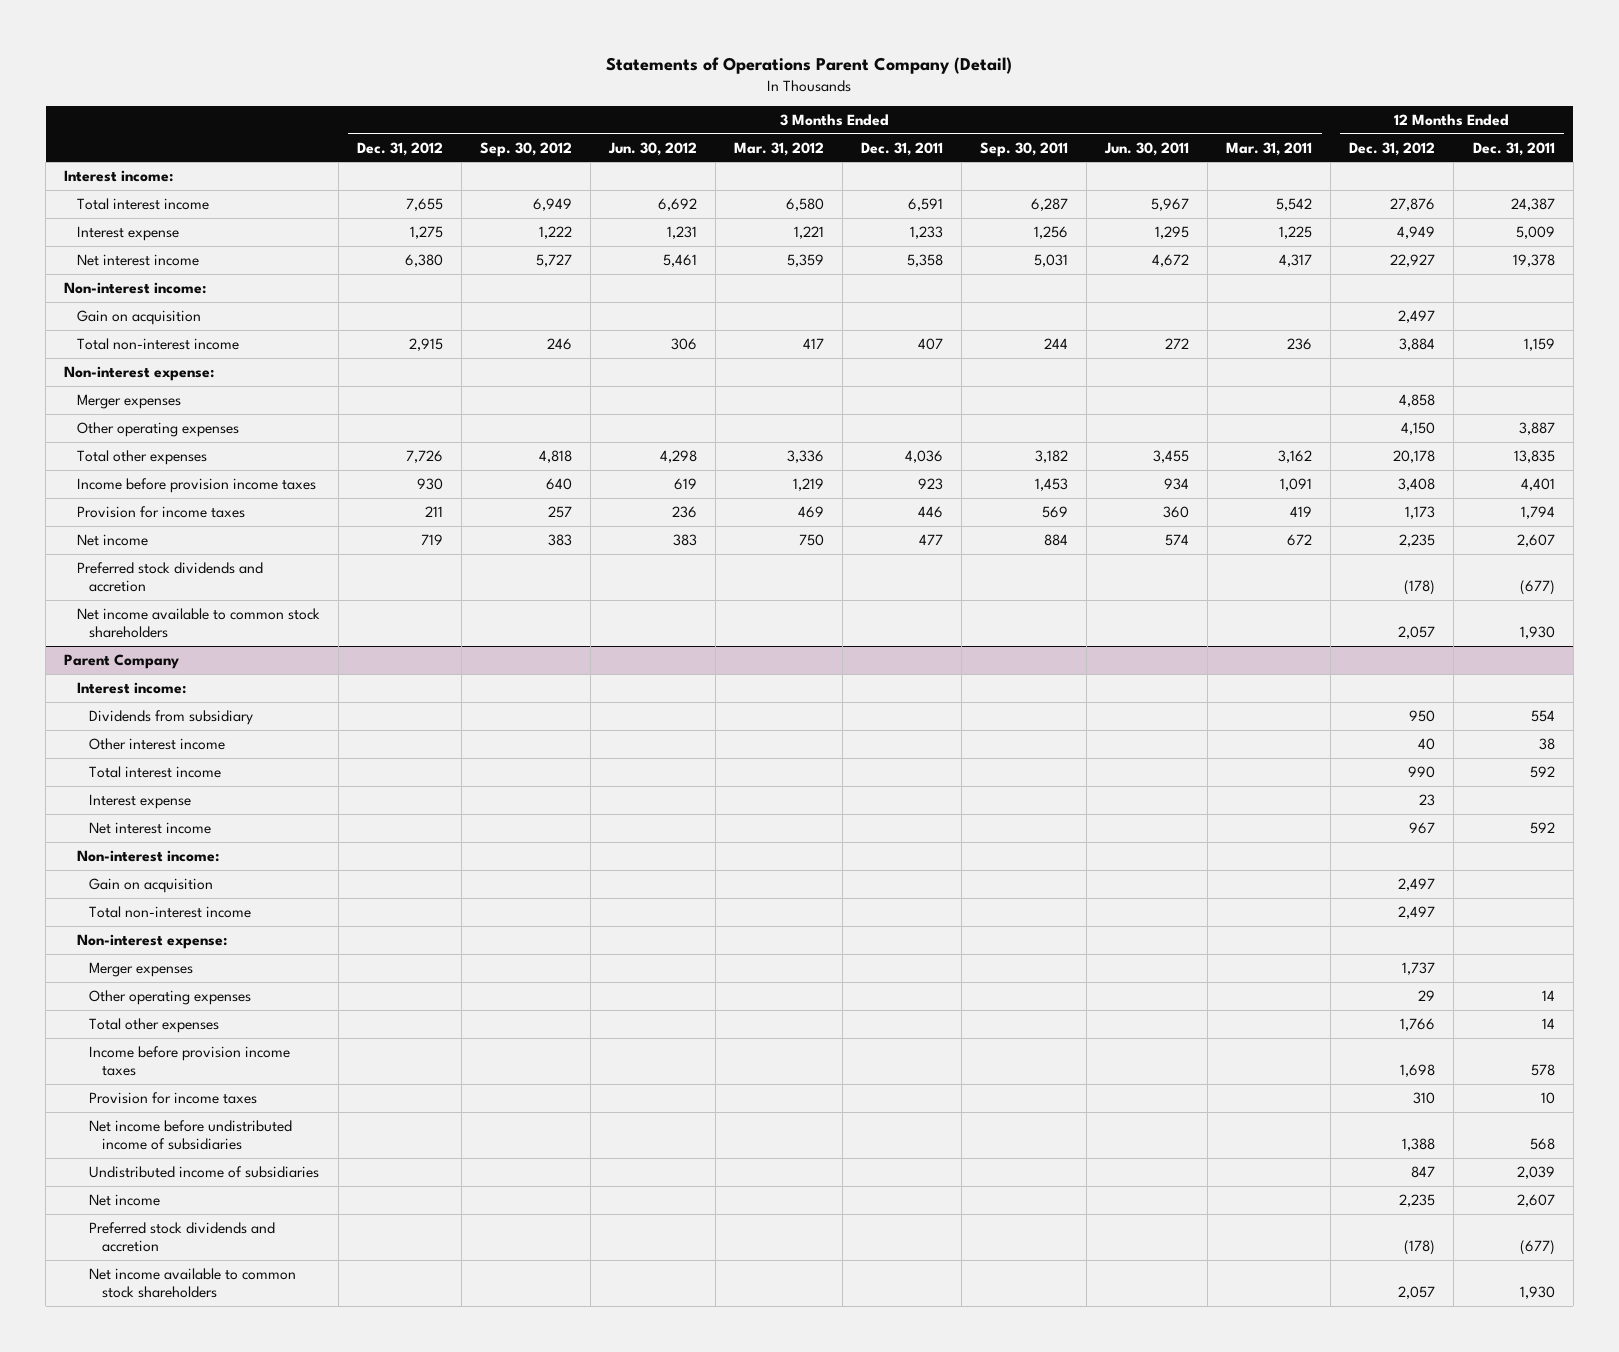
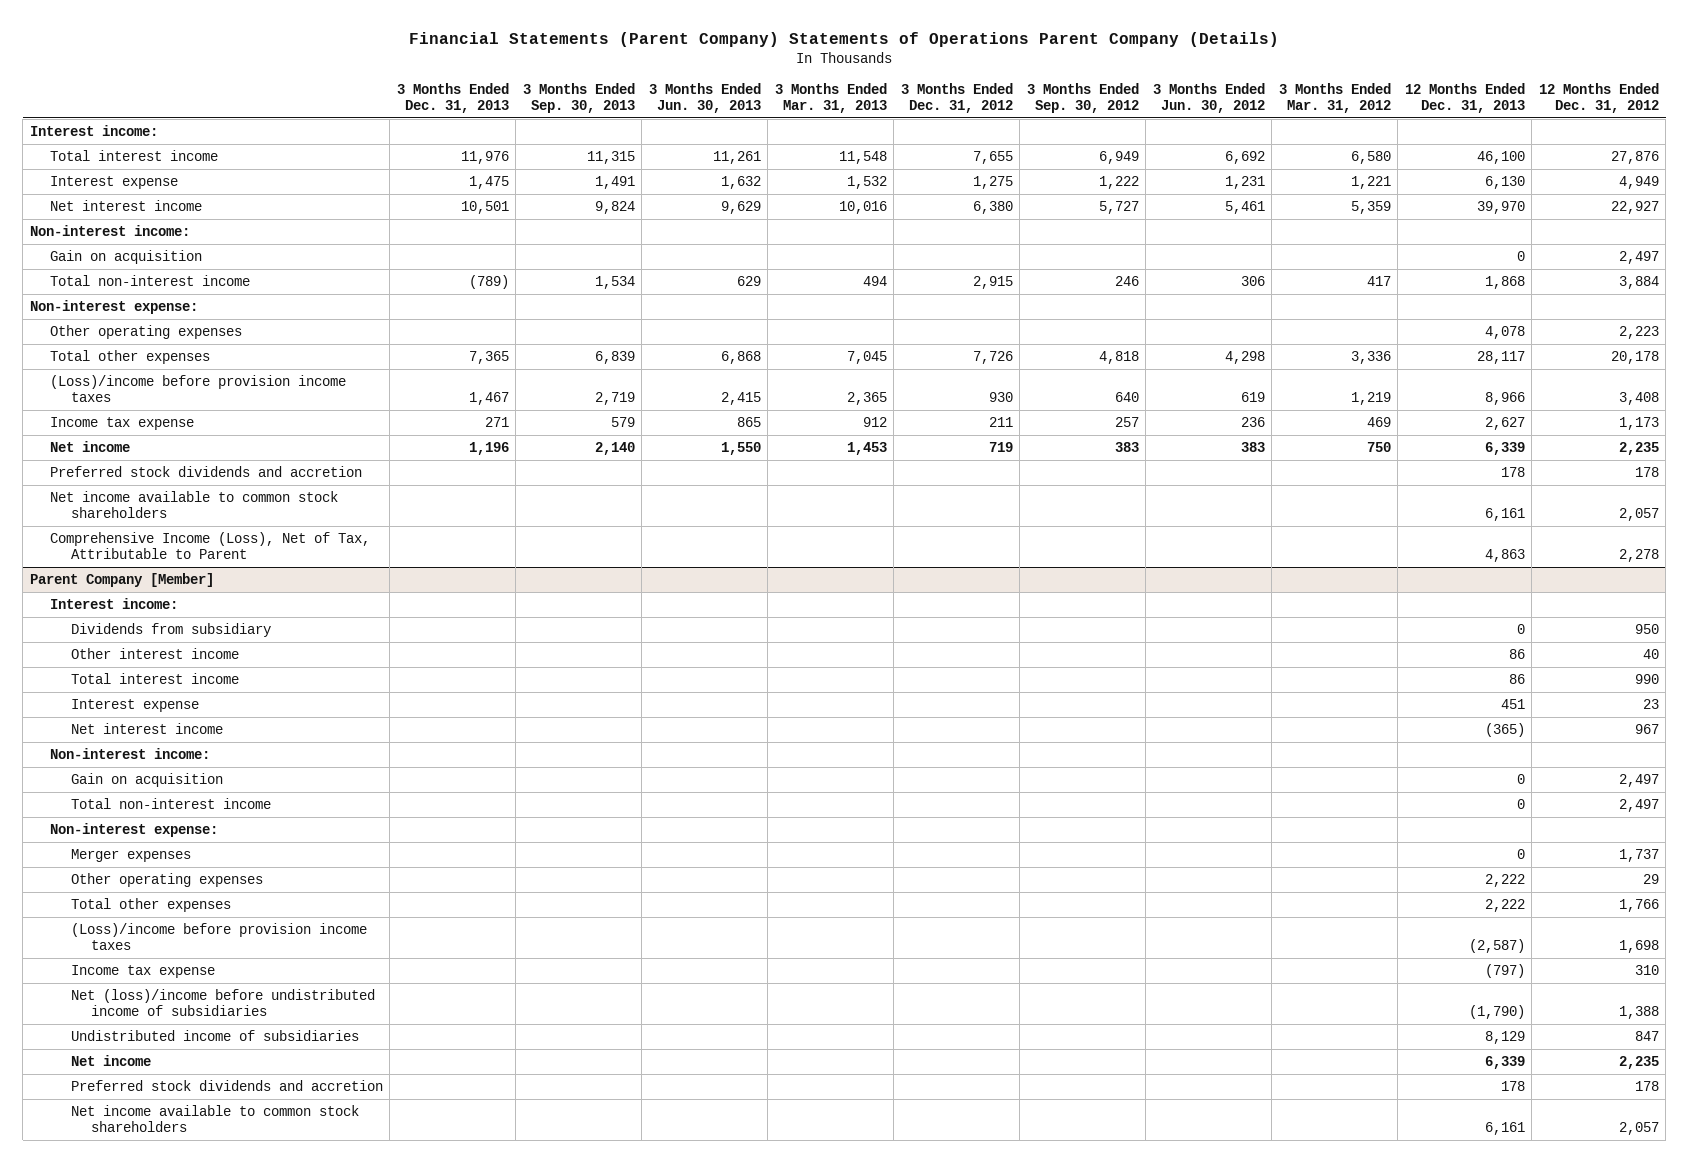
- Statements of Operations Parent Company (Detail)
+ Financial Statements (Parent Company) Statements of Operations Parent Company (Details)
- | 3 Months Ended Dec. 31, 2012 | 3 Months Ended Sep. 30, 2012 | 3 Months Ended Jun. 30, 2012 | 3 Months Ended Mar. 31, 2012 | 3 Months Ended Dec. 31, 2011 | 3 Months Ended Sep. 30, 2011 | 3 Months Ended Jun. 30, 2011 | 3 Months Ended Mar. 31, 2011 | 12 Months Ended Dec. 31, 2012 | 12 Months Ended Dec. 31, 2011
+ | 3 Months Ended Dec. 31, 2013 | 3 Months Ended Sep. 30, 2013 | 3 Months Ended Jun. 30, 2013 | 3 Months Ended Mar. 31, 2013 | 3 Months Ended Dec. 31, 2012 | 3 Months Ended Sep. 30, 2012 | 3 Months Ended Jun. 30, 2012 | 3 Months Ended Mar. 31, 2012 | 12 Months Ended Dec. 31, 2013 | 12 Months Ended Dec. 31, 2012
- Merger expenses | | | | | | | | | 4,858 |
- Other operating expenses | | | | | | | | | 4,150 | 3,887
+ Other operating expenses | | | | | | | | | 4,078 | 2,223
- Income before provision income taxes | 930 | 640 | 619 | 1,219 | 923 | 1,453 | 934 | 1,091 | 3,408 | 4,401
- Provision for income taxes | 211 | 257 | 236 | 469 | 446 | 569 | 360 | 419 | 1,173 | 1,794
+ (Loss)/income before provision income taxes | 1,467 | 2,719 | 2,415 | 2,365 | 930 | 640 | 619 | 1,219 | 8,966 | 3,408
+ Income tax expense | 271 | 579 | 865 | 912 | 211 | 257 | 236 | 469 | 2,627 | 1,173
- Preferred stock dividends and accretion | | | | | | | | | (178) | (677)
+ Preferred stock dividends and accretion | | | | | | | | | 178 | 178
- Parent Company
+ Comprehensive Income (Loss), Net of Tax, Attributable to Parent | | | | | | | | | 4,863 | 2,278
+ Parent Company [Member]
- Income before provision income taxes | | | | | | | | | 1,698 | 578
- Provision for income taxes | | | | | | | | | 310 | 10
- Net income before undistributed income of subsidiaries | | | | | | | | | 1,388 | 568
+ (Loss)/income before provision income taxes | | | | | | | | | (2,587) | 1,698
+ Income tax expense | | | | | | | | | (797) | 310
+ Net (loss)/income before undistributed income of subsidiaries | | | | | | | | | (1,790) | 1,388
- Preferred stock dividends and accretion | | | | | | | | | (178) | (677)
+ Preferred stock dividends and accretion | | | | | | | | | 178 | 178

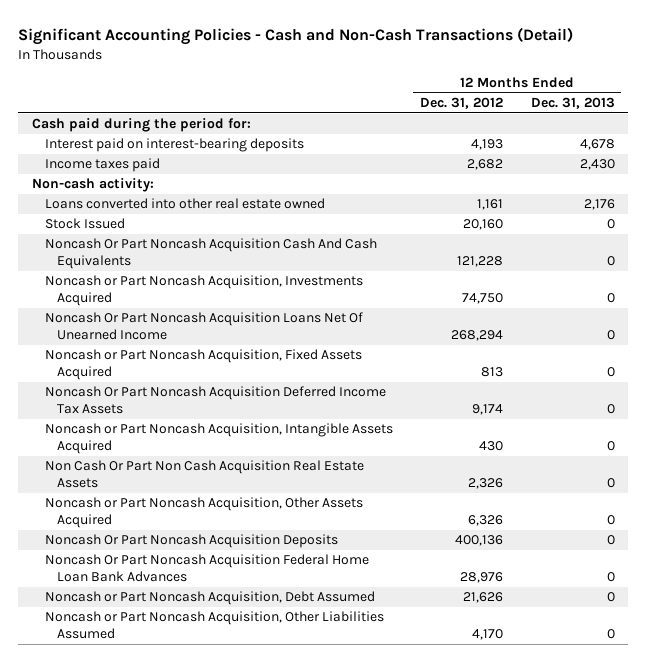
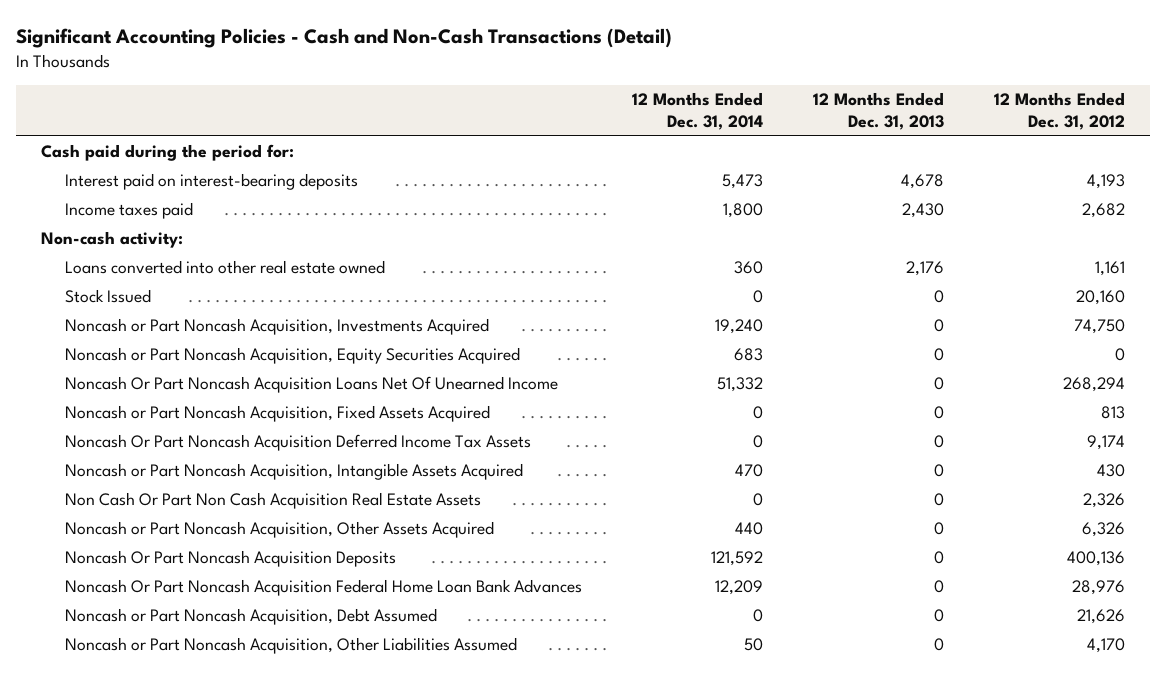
- | 12 Months Ended Dec. 31, 2012 | 12 Months Ended Dec. 31, 2013
+ | 12 Months Ended Dec. 31, 2014 | 12 Months Ended Dec. 31, 2013 | 12 Months Ended Dec. 31, 2012
- Noncash Or Part Noncash Acquisition Cash And Cash Equivalents | 121,228 | 0
+ Noncash or Part Noncash Acquisition, Equity Securities Acquired | 683 | 0 | 0

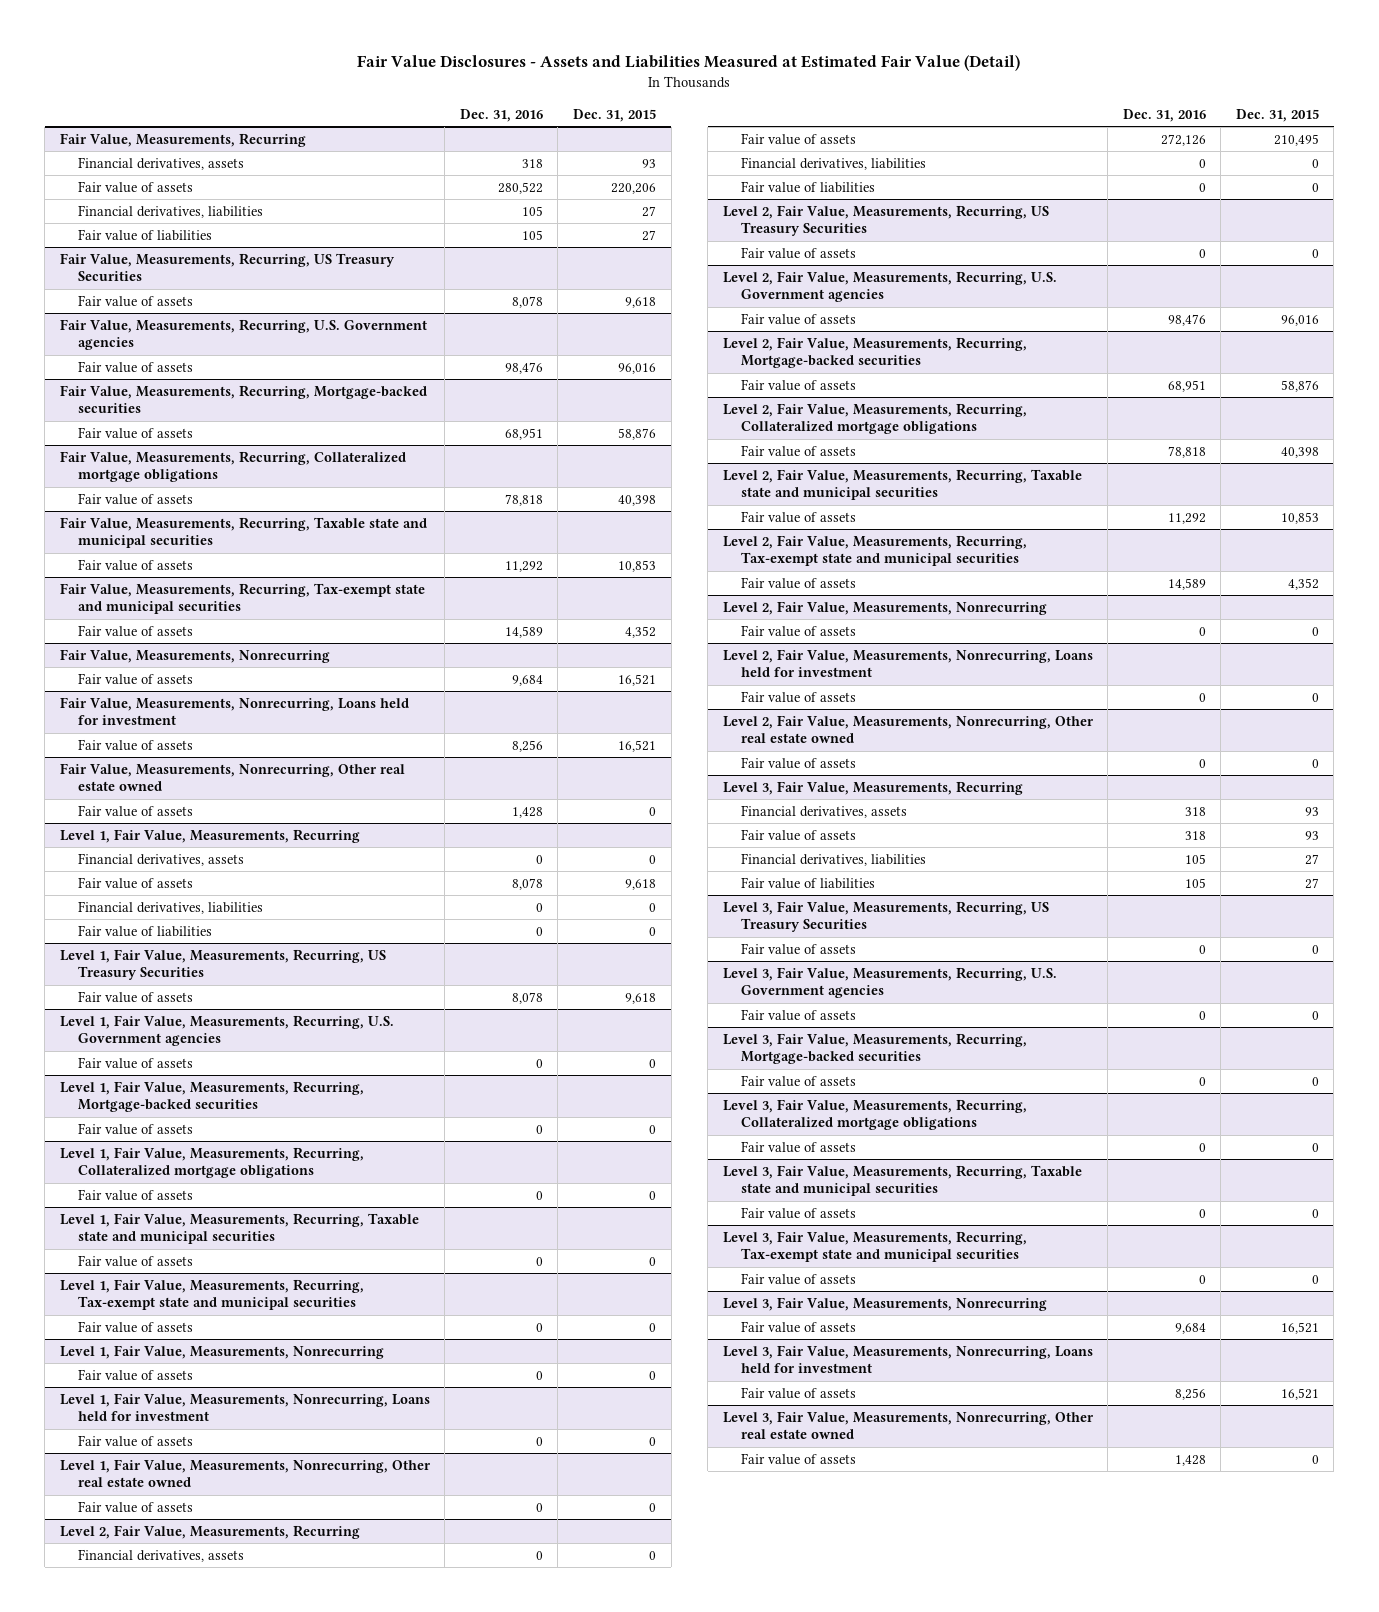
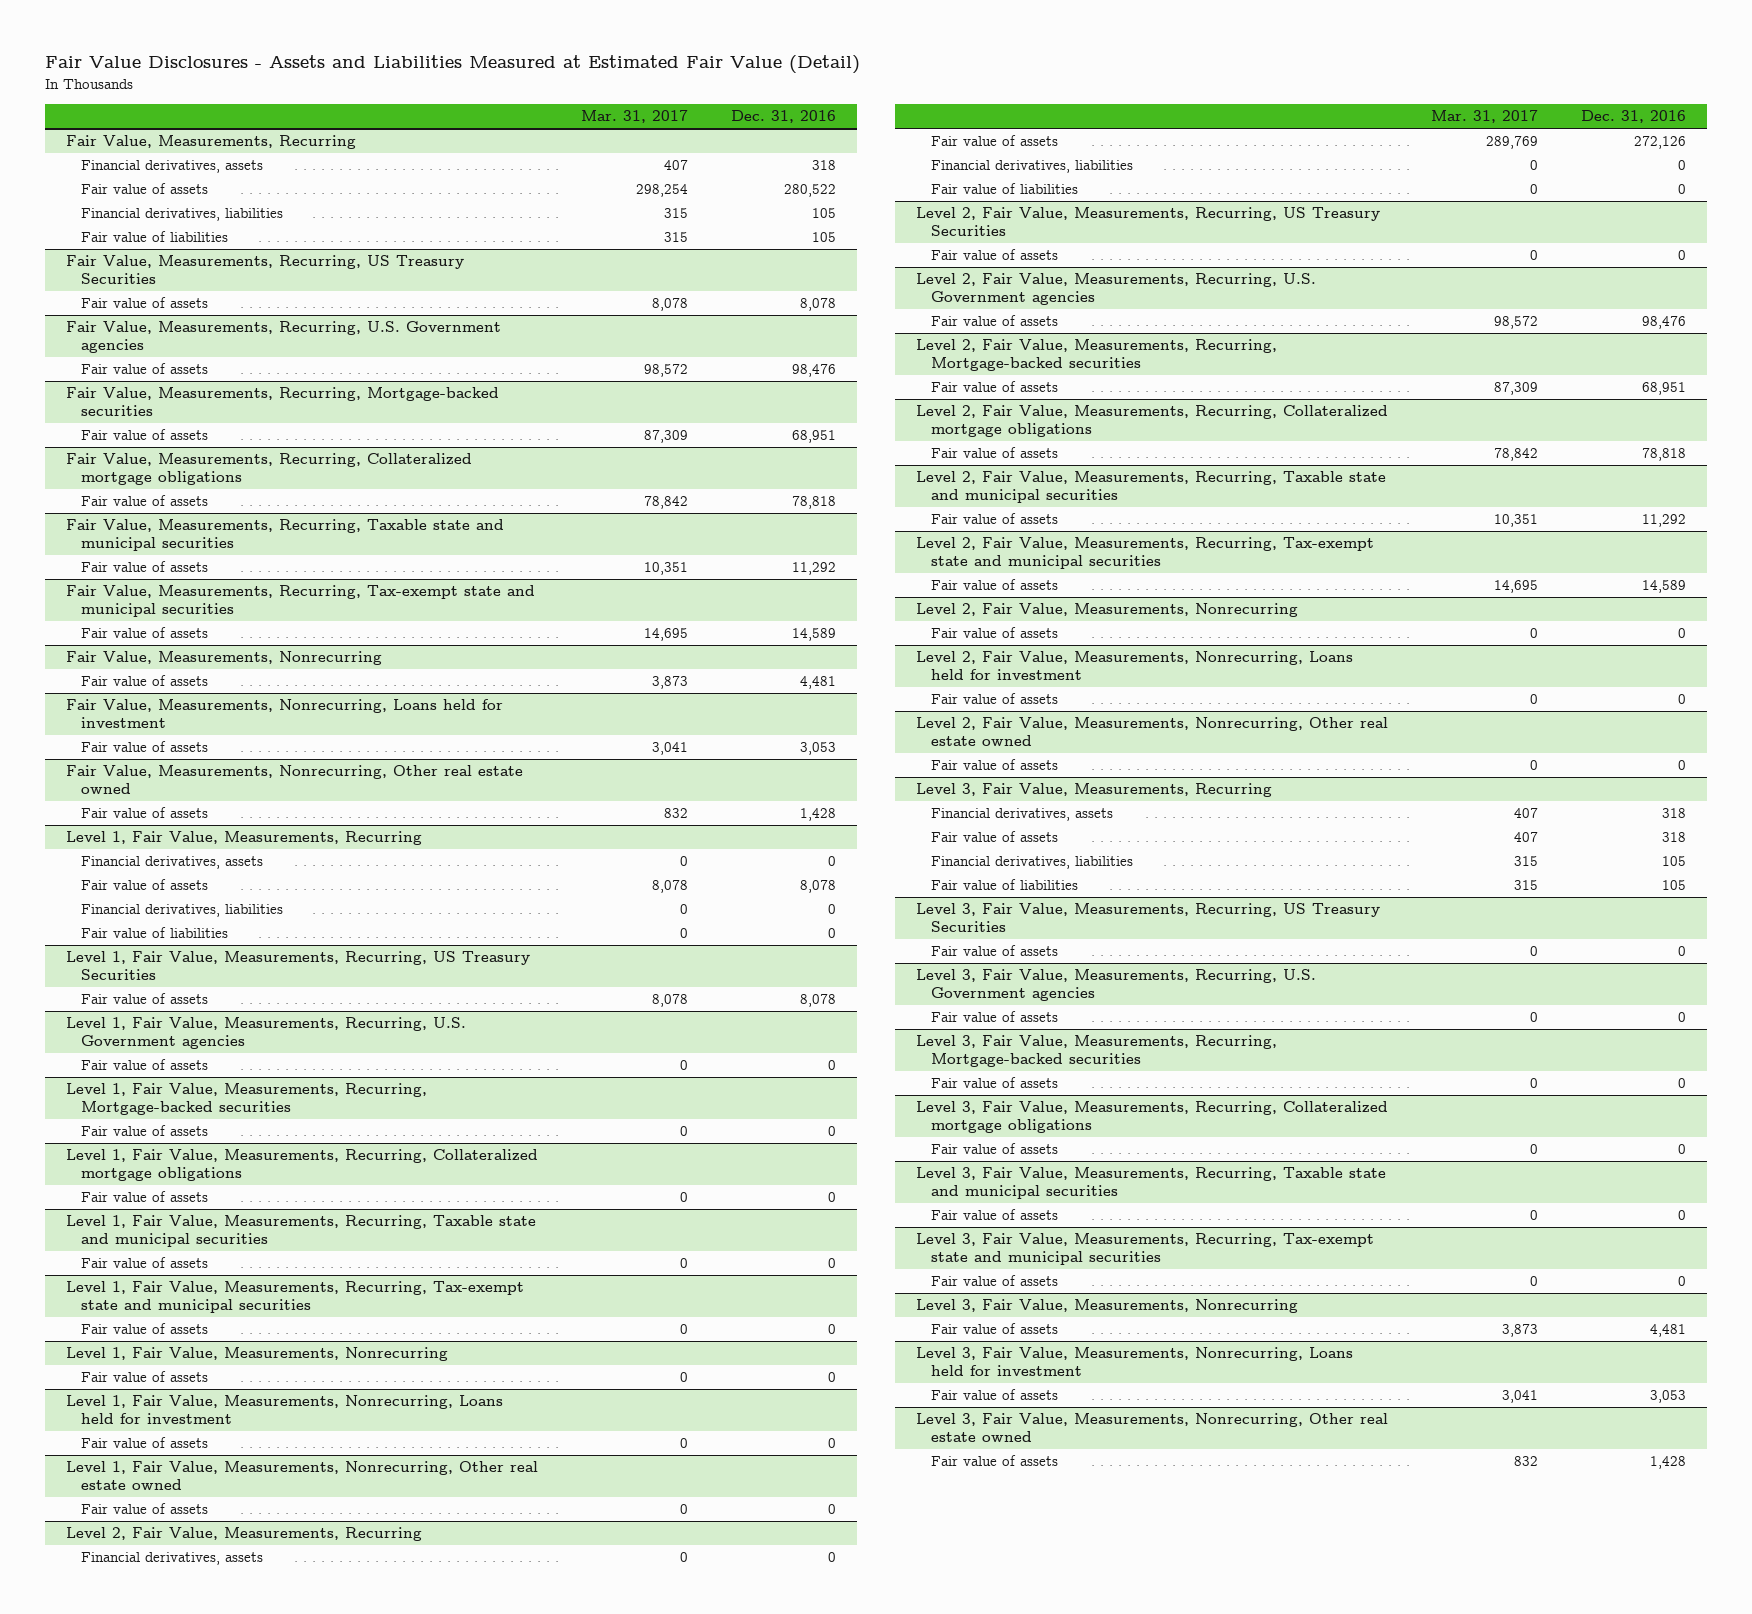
- | Dec. 31, 2016 | Dec. 31, 2015
+ | Mar. 31, 2017 | Dec. 31, 2016
@ Fair Value, Measurements, Nonrecurring
- Fair value of assets | 9,684 | 16,521
+ Fair value of assets | 3,873 | 4,481
@ Fair Value, Measurements, Nonrecurring, Loans held for investment
- Fair value of assets | 8,256 | 16,521
+ Fair value of assets | 3,041 | 3,053
@ Level 3, Fair Value, Measurements, Nonrecurring
- Fair value of assets | 9,684 | 16,521
+ Fair value of assets | 3,873 | 4,481
@ Level 3, Fair Value, Measurements, Nonrecurring, Loans held for investment
- Fair value of assets | 8,256 | 16,521
+ Fair value of assets | 3,041 | 3,053

